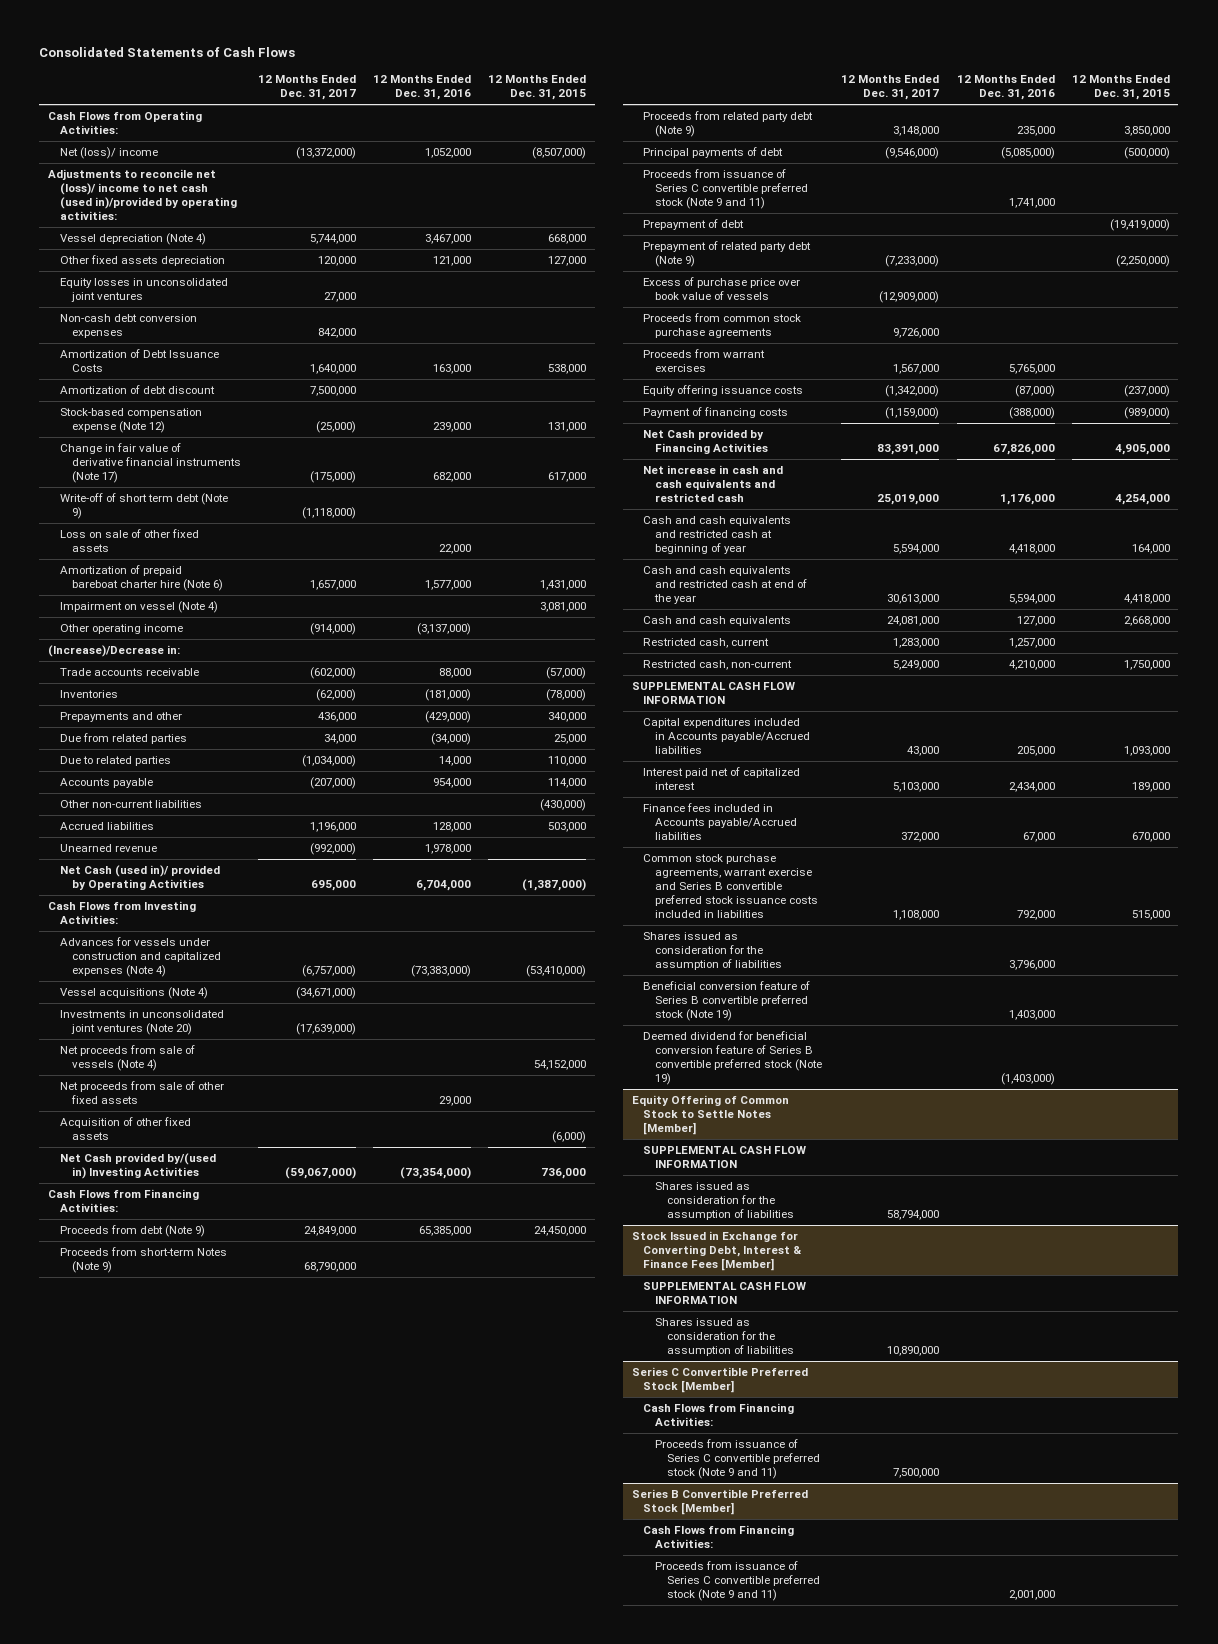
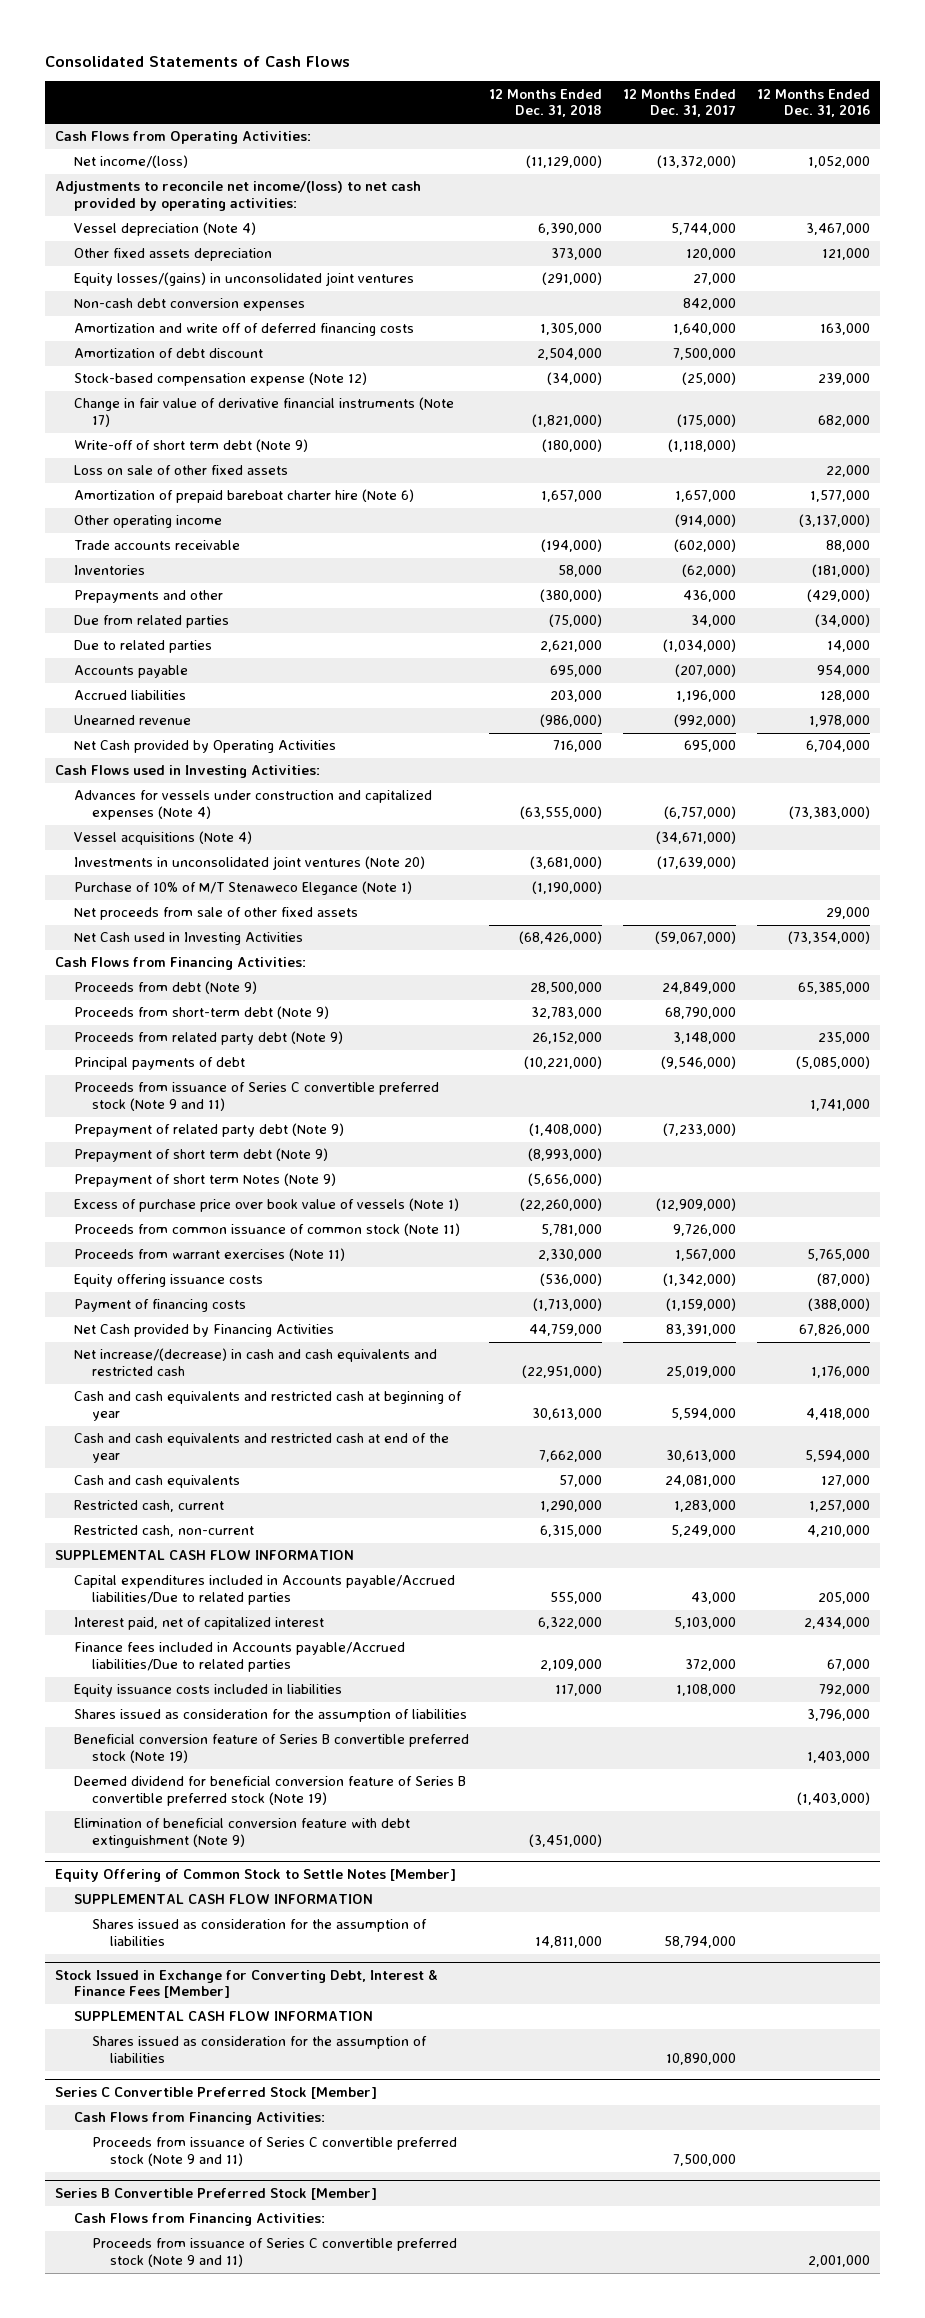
- | 12 Months Ended Dec. 31, 2017 | 12 Months Ended Dec. 31, 2016 | 12 Months Ended Dec. 31, 2015
+ | 12 Months Ended Dec. 31, 2018 | 12 Months Ended Dec. 31, 2017 | 12 Months Ended Dec. 31, 2016
- Net (loss)/ income | (13,372,000) | 1,052,000 | (8,507,000)
- Adjustments to reconcile net (loss)/ income to net cash (used in)/provided by operating activities:
+ Net income/(loss) | (11,129,000) | (13,372,000) | 1,052,000
+ Adjustments to reconcile net income/(loss) to net cash provided by operating activities:
- Equity losses in unconsolidated joint ventures | 27,000 | |
+ Equity losses/(gains) in unconsolidated joint ventures | (291,000) | 27,000 |
- Amortization of Debt Issuance Costs | 1,640,000 | 163,000 | 538,000
+ Amortization and write off of deferred financing costs | 1,305,000 | 1,640,000 | 163,000
- Impairment on vessel (Note 4) | | | 3,081,000
- (Increase)/Decrease in:
- Other non-current liabilities | | | (430,000)
- Net Cash (used in)/ provided by Operating Activities | 695,000 | 6,704,000 | (1,387,000)
- Cash Flows from Investing Activities:
+ Net Cash provided by Operating Activities | 716,000 | 695,000 | 6,704,000
+ Cash Flows used in Investing Activities:
- Net proceeds from sale of vessels (Note 4) | | | 54,152,000
+ Purchase of 10% of M/T Stenaweco Elegance (Note 1) | (1,190,000) | |
- Acquisition of other fixed assets | | | (6,000)
- Net Cash provided by/(used in) Investing Activities | (59,067,000) | (73,354,000) | 736,000
+ Net Cash used in Investing Activities | (68,426,000) | (59,067,000) | (73,354,000)
- Proceeds from short-term Notes (Note 9) | 68,790,000 | |
+ Proceeds from short-term debt (Note 9) | 32,783,000 | 68,790,000 |
- Prepayment of debt | | | (19,419,000)
- Excess of purchase price over book value of vessels | (12,909,000) | |
- Proceeds from common stock purchase agreements | 9,726,000 | |
- Proceeds from warrant exercises | 1,567,000 | 5,765,000 |
+ Prepayment of short term debt (Note 9) | (8,993,000) | |
+ Prepayment of short term Notes (Note 9) | (5,656,000) | |
+ Excess of purchase price over book value of vessels (Note 1) | (22,260,000) | (12,909,000) |
+ Proceeds from common issuance of common stock (Note 11) | 5,781,000 | 9,726,000 |
+ Proceeds from warrant exercises (Note 11) | 2,330,000 | 1,567,000 | 5,765,000
- Net increase in cash and cash equivalents and restricted cash | 25,019,000 | 1,176,000 | 4,254,000
+ Net increase/(decrease) in cash and cash equivalents and restricted cash | (22,951,000) | 25,019,000 | 1,176,000
- Capital expenditures included in Accounts payable/Accrued liabilities | 43,000 | 205,000 | 1,093,000
- Interest paid net of capitalized interest | 5,103,000 | 2,434,000 | 189,000
- Finance fees included in Accounts payable/Accrued liabilities | 372,000 | 67,000 | 670,000
- Common stock purchase agreements, warrant exercise and Series B convertible preferred stock issuance costs included in liabilities | 1,108,000 | 792,000 | 515,000
+ Capital expenditures included in Accounts payable/Accrued liabilities/Due to related parties | 555,000 | 43,000 | 205,000
+ Interest paid, net of capitalized interest | 6,322,000 | 5,103,000 | 2,434,000
+ Finance fees included in Accounts payable/Accrued liabilities/Due to related parties | 2,109,000 | 372,000 | 67,000
+ Equity issuance costs included in liabilities | 117,000 | 1,108,000 | 792,000
+ Elimination of beneficial conversion feature with debt extinguishment (Note 9) | (3,451,000) | |

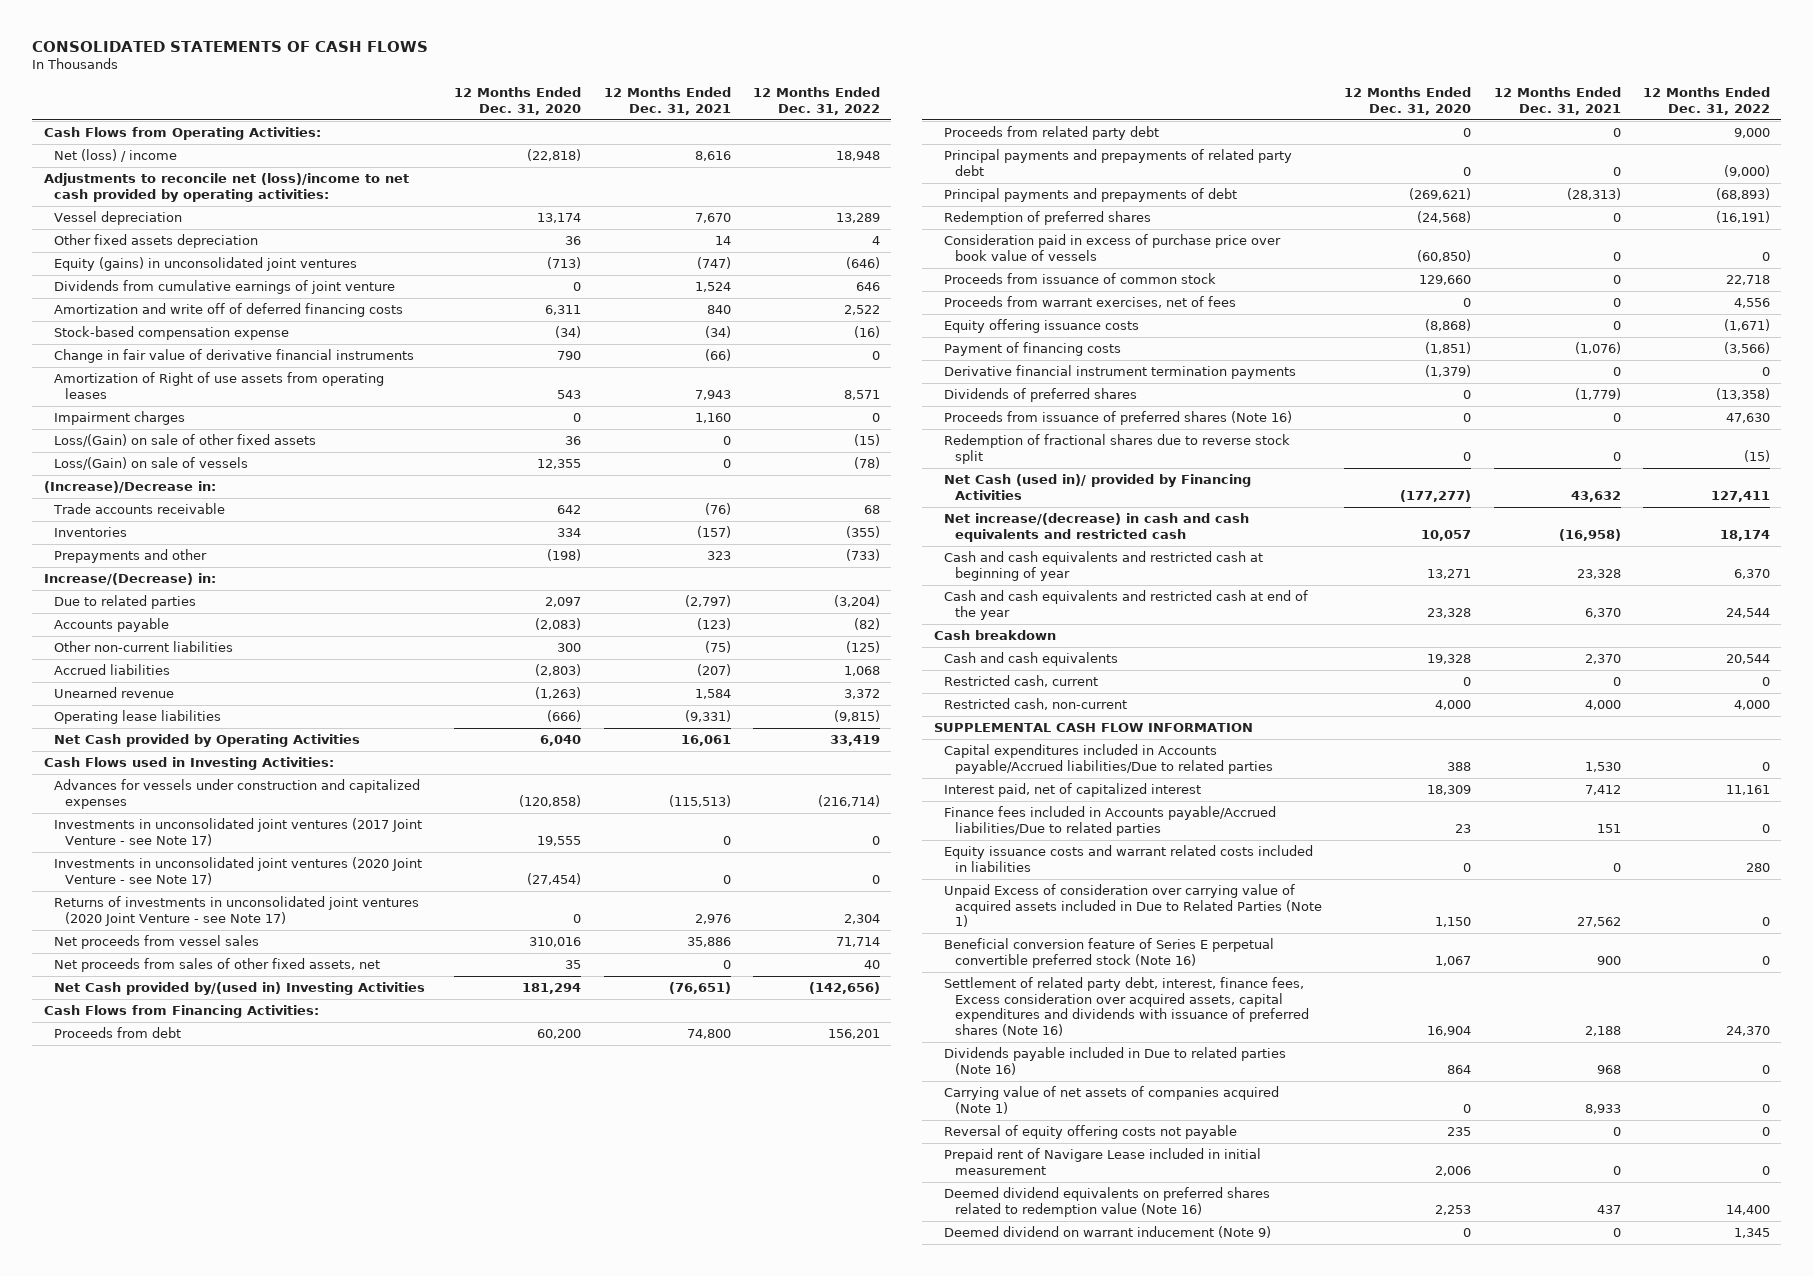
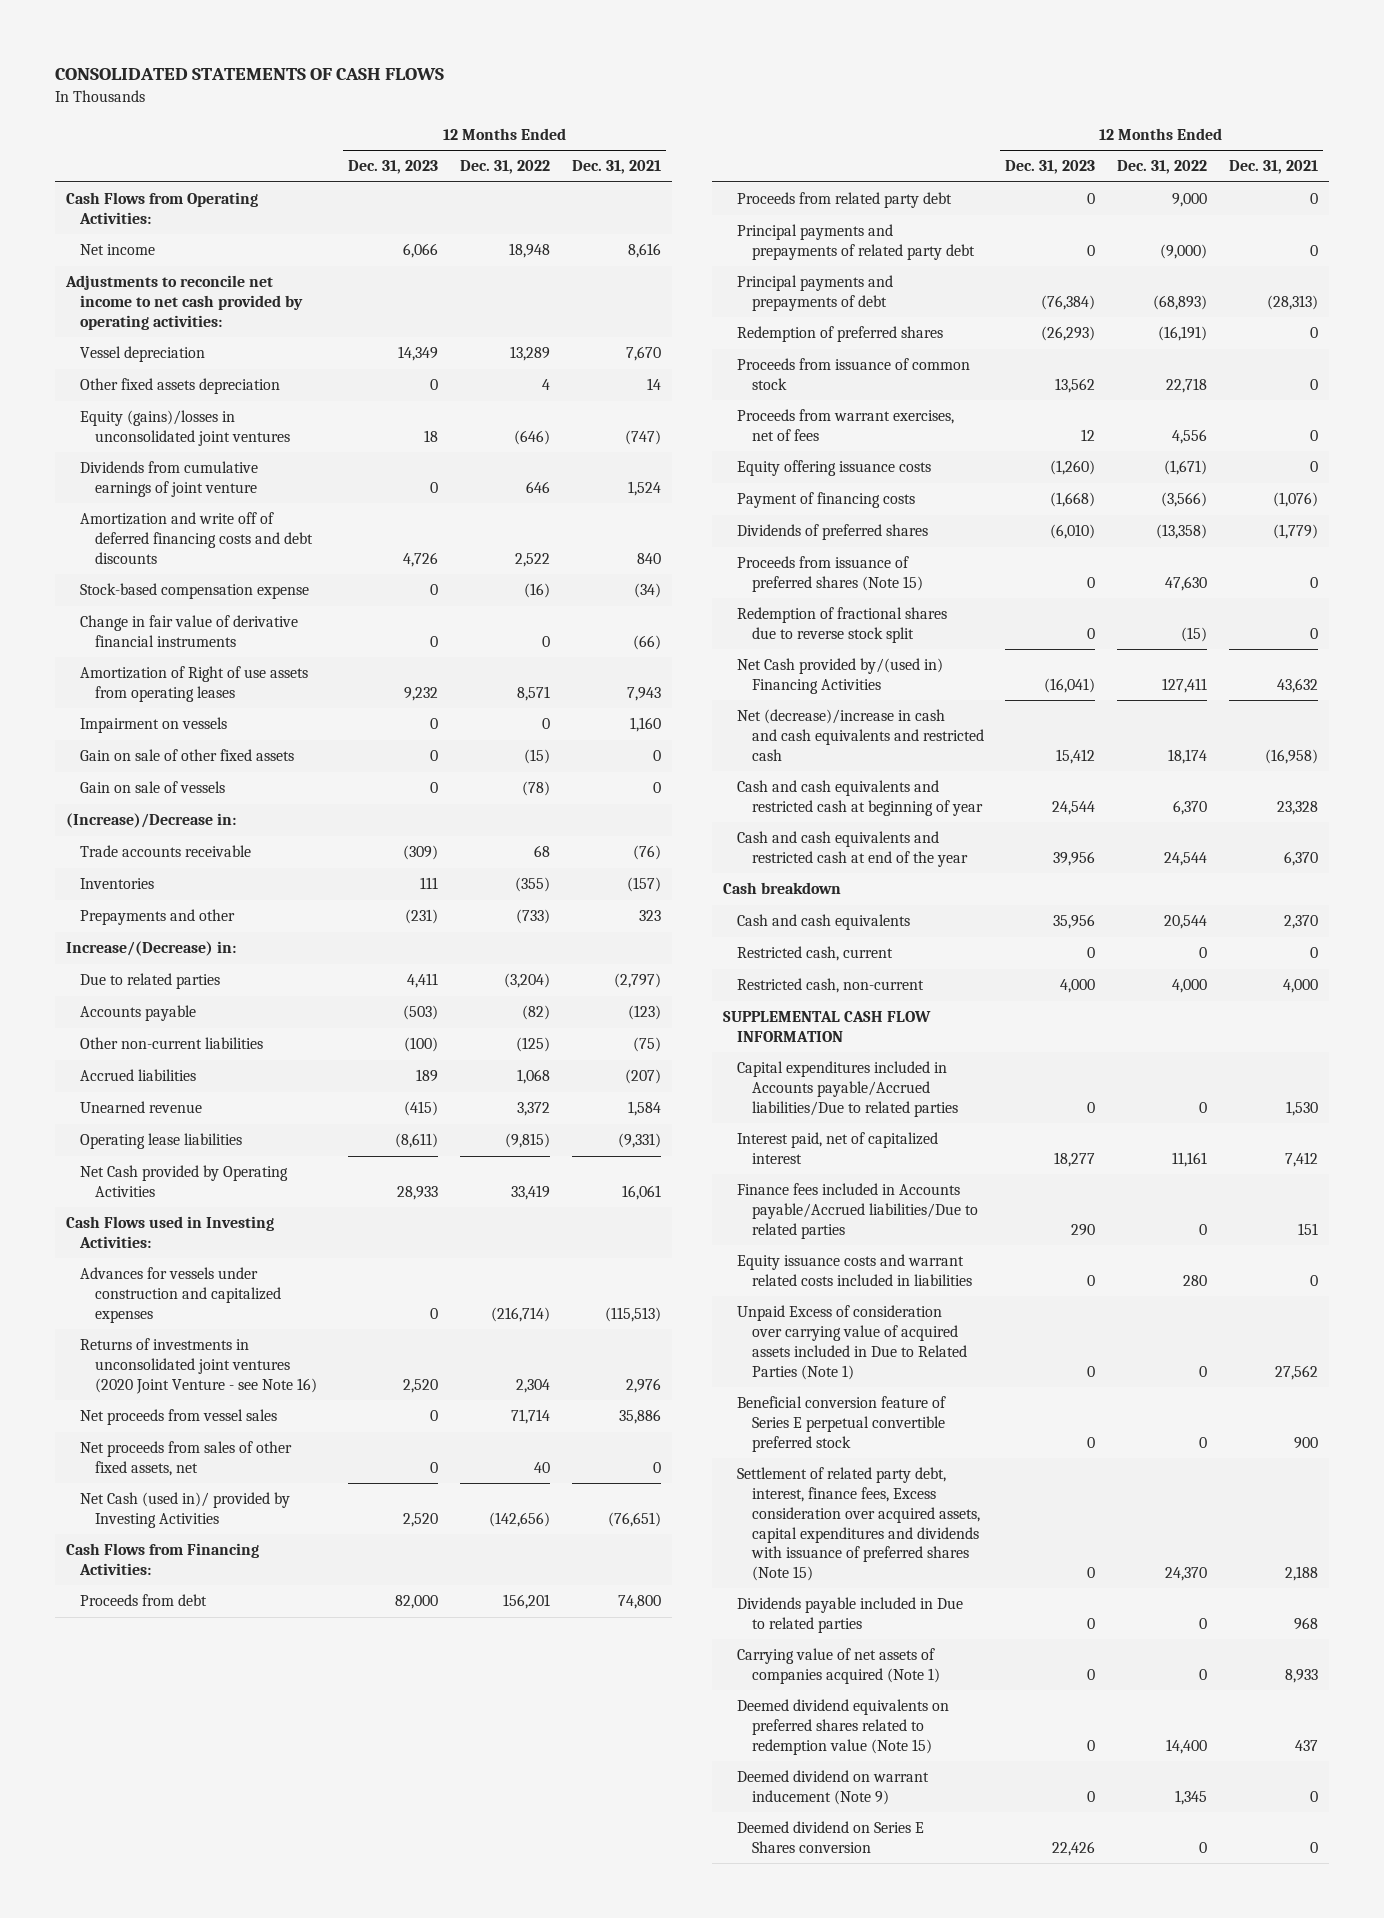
- | 12 Months Ended Dec. 31, 2020 | 12 Months Ended Dec. 31, 2021 | 12 Months Ended Dec. 31, 2022
+ | 12 Months Ended Dec. 31, 2023 | 12 Months Ended Dec. 31, 2022 | 12 Months Ended Dec. 31, 2021
- Net (loss) / income | (22,818) | 8,616 | 18,948
- Adjustments to reconcile net (loss)/income to net cash provided by operating activities:
+ Net income | 6,066 | 18,948 | 8,616
+ Adjustments to reconcile net income to net cash provided by operating activities:
- Equity (gains) in unconsolidated joint ventures | (713) | (747) | (646)
+ Equity (gains)/losses in unconsolidated joint ventures | 18 | (646) | (747)
- Amortization and write off of deferred financing costs | 6,311 | 840 | 2,522
+ Amortization and write off of deferred financing costs and debt discounts | 4,726 | 2,522 | 840
- Impairment charges | 0 | 1,160 | 0
- Loss/(Gain) on sale of other fixed assets | 36 | 0 | (15)
- Loss/(Gain) on sale of vessels | 12,355 | 0 | (78)
+ Impairment on vessels | 0 | 0 | 1,160
+ Gain on sale of other fixed assets | 0 | (15) | 0
+ Gain on sale of vessels | 0 | (78) | 0
- Investments in unconsolidated joint ventures (2017 Joint Venture - see Note 17) | 19,555 | 0 | 0
- Investments in unconsolidated joint ventures (2020 Joint Venture - see Note 17) | (27,454) | 0 | 0
- Returns of investments in unconsolidated joint ventures (2020 Joint Venture - see Note 17) | 0 | 2,976 | 2,304
+ Returns of investments in unconsolidated joint ventures (2020 Joint Venture - see Note 16) | 2,520 | 2,304 | 2,976
- Net Cash provided by/(used in) Investing Activities | 181,294 | (76,651) | (142,656)
+ Net Cash (used in)/ provided by Investing Activities | 2,520 | (142,656) | (76,651)
- Consideration paid in excess of purchase price over book value of vessels | (60,850) | 0 | 0
- Derivative financial instrument termination payments | (1,379) | 0 | 0
- Proceeds from issuance of preferred shares (Note 16) | 0 | 0 | 47,630
+ Proceeds from issuance of preferred shares (Note 15) | 0 | 47,630 | 0
- Net Cash (used in)/ provided by Financing Activities | (177,277) | 43,632 | 127,411
- Net increase/(decrease) in cash and cash equivalents and restricted cash | 10,057 | (16,958) | 18,174
+ Net Cash provided by/(used in) Financing Activities | (16,041) | 127,411 | 43,632
+ Net (decrease)/increase in cash and cash equivalents and restricted cash | 15,412 | 18,174 | (16,958)
- Beneficial conversion feature of Series E perpetual convertible preferred stock (Note 16) | 1,067 | 900 | 0
- Settlement of related party debt, interest, finance fees, Excess consideration over acquired assets, capital expenditures and dividends with issuance of preferred shares (Note 16) | 16,904 | 2,188 | 24,370
- Dividends payable included in Due to related parties (Note 16) | 864 | 968 | 0
+ Beneficial conversion feature of Series E perpetual convertible preferred stock | 0 | 0 | 900
+ Settlement of related party debt, interest, finance fees, Excess consideration over acquired assets, capital expenditures and dividends with issuance of preferred shares (Note 15) | 0 | 24,370 | 2,188
+ Dividends payable included in Due to related parties | 0 | 0 | 968
- Reversal of equity offering costs not payable | 235 | 0 | 0
- Prepaid rent of Navigare Lease included in initial measurement | 2,006 | 0 | 0
- Deemed dividend equivalents on preferred shares related to redemption value (Note 16) | 2,253 | 437 | 14,400
+ Deemed dividend equivalents on preferred shares related to redemption value (Note 15) | 0 | 14,400 | 437
+ Deemed dividend on Series E Shares conversion | 22,426 | 0 | 0

